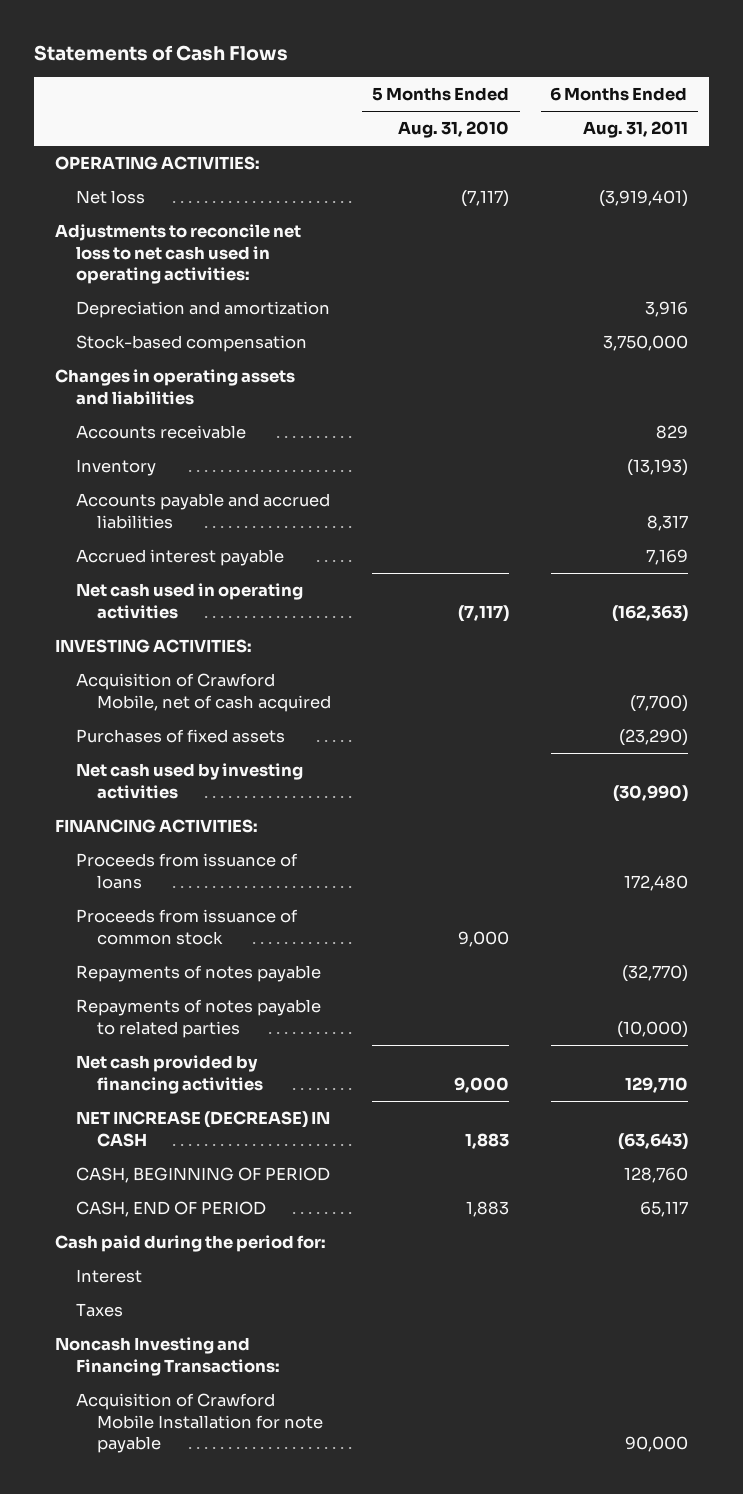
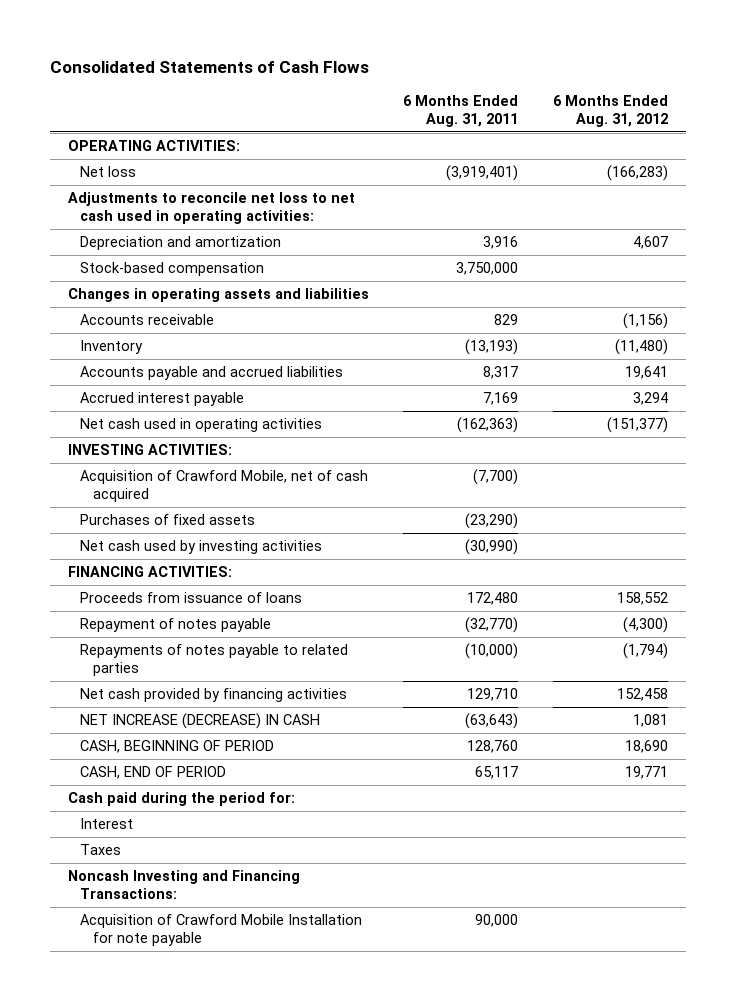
- Statements of Cash Flows
+ Consolidated Statements of Cash Flows
- | 5 Months Ended Aug. 31, 2010 | 6 Months Ended Aug. 31, 2011
+ | 6 Months Ended Aug. 31, 2011 | 6 Months Ended Aug. 31, 2012
- Proceeds from issuance of common stock | 9,000 |
- Repayments of notes payable | | (32,770)
+ Repayment of notes payable | (32,770) | (4,300)

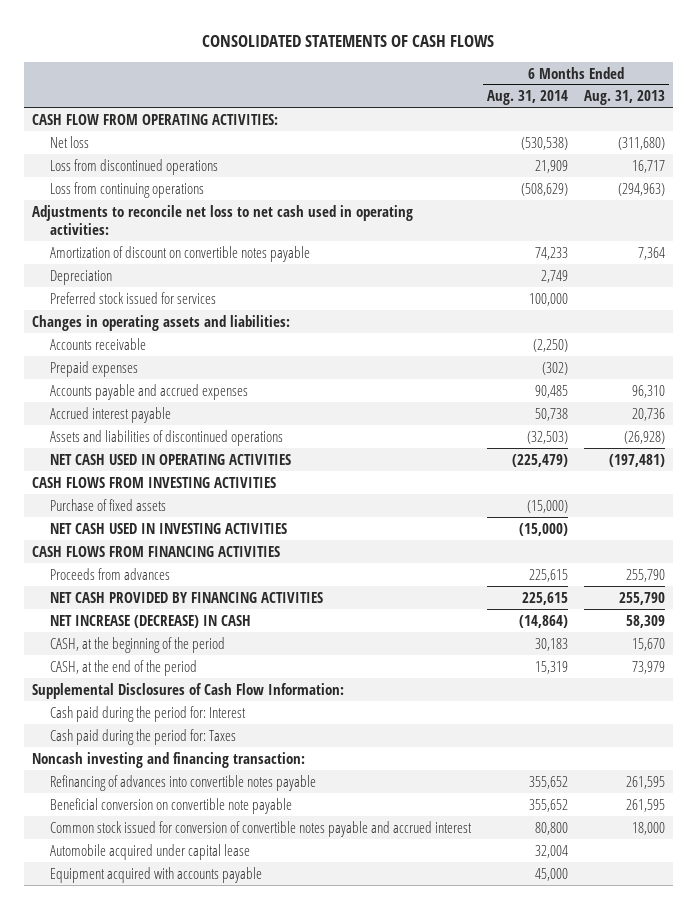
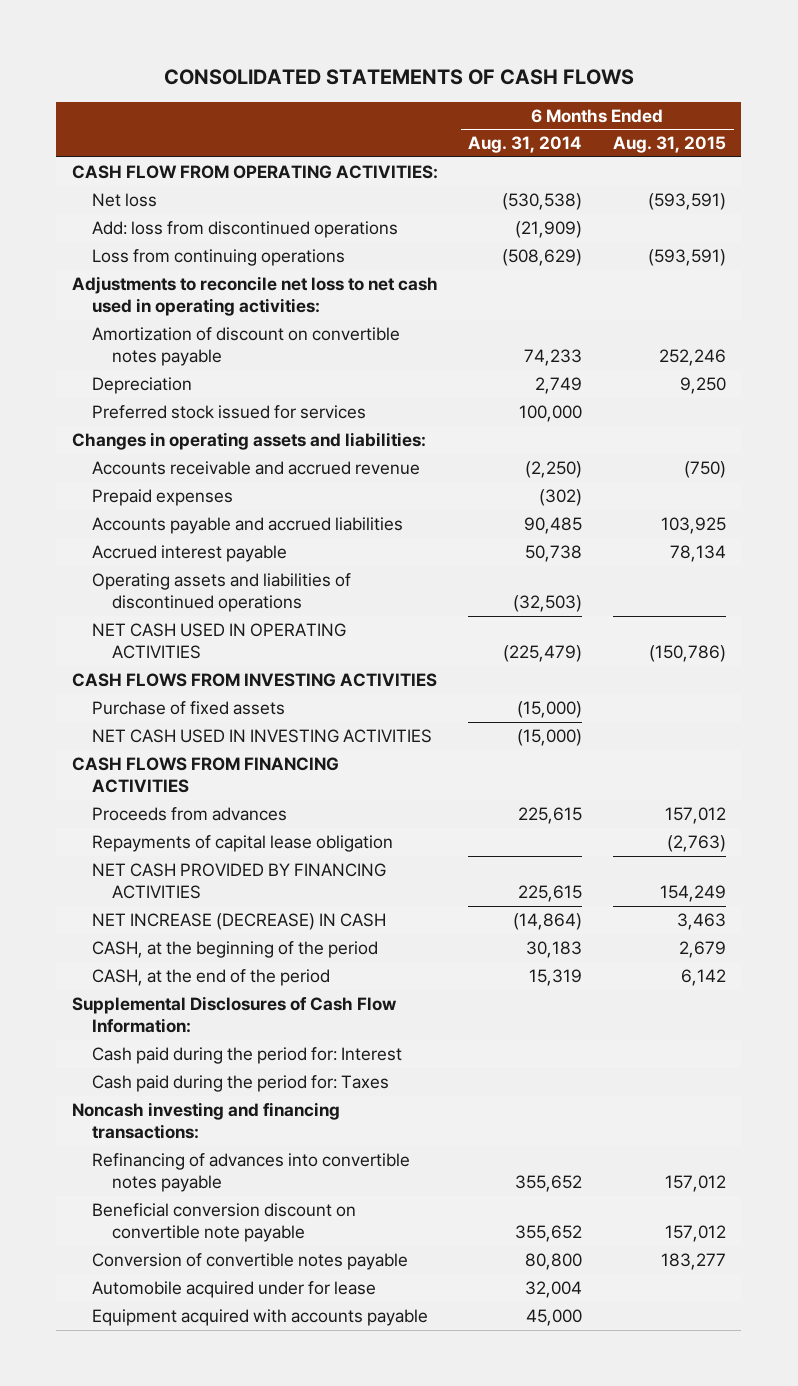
- | 6 Months Ended Aug. 31, 2014 | 6 Months Ended Aug. 31, 2013
+ | 6 Months Ended Aug. 31, 2014 | 6 Months Ended Aug. 31, 2015
- Loss from discontinued operations | 21,909 | 16,717
+ Add: loss from discontinued operations | (21,909) |
- Accounts receivable | (2,250) |
+ Accounts receivable and accrued revenue | (2,250) | (750)
- Accounts payable and accrued expenses | 90,485 | 96,310
+ Accounts payable and accrued liabilities | 90,485 | 103,925
- Assets and liabilities of discontinued operations | (32,503) | (26,928)
+ Operating assets and liabilities of discontinued operations | (32,503) |
+ Repayments of capital lease obligation | | (2,763)
- Noncash investing and financing transaction:
+ Noncash investing and financing transactions:
- Beneficial conversion on convertible note payable | 355,652 | 261,595
- Common stock issued for conversion of convertible notes payable and accrued interest | 80,800 | 18,000
- Automobile acquired under capital lease | 32,004 |
+ Beneficial conversion discount on convertible note payable | 355,652 | 157,012
+ Conversion of convertible notes payable | 80,800 | 183,277
+ Automobile acquired under for lease | 32,004 |

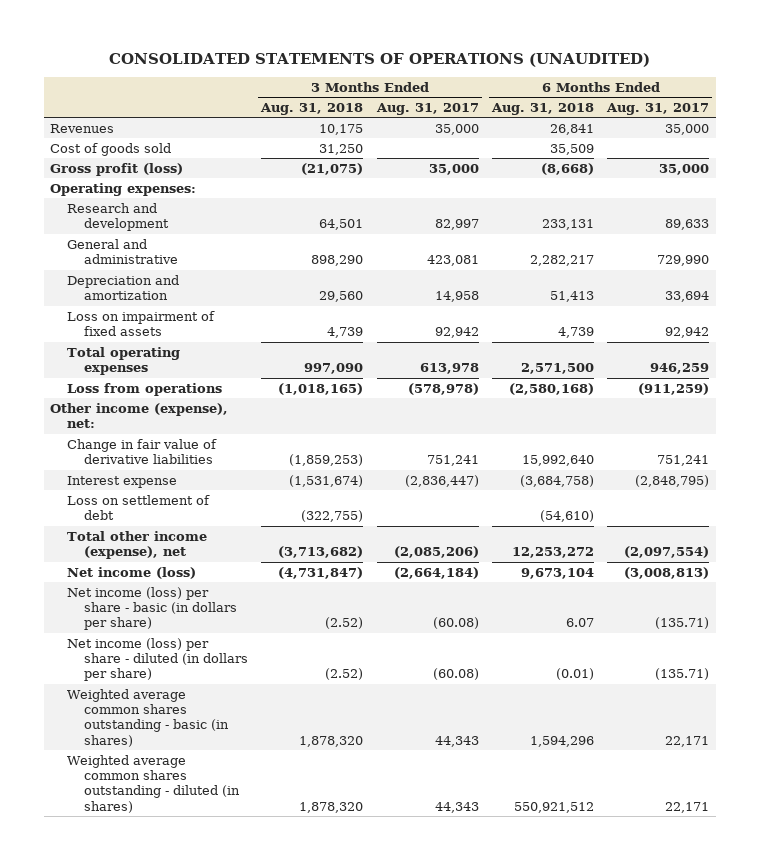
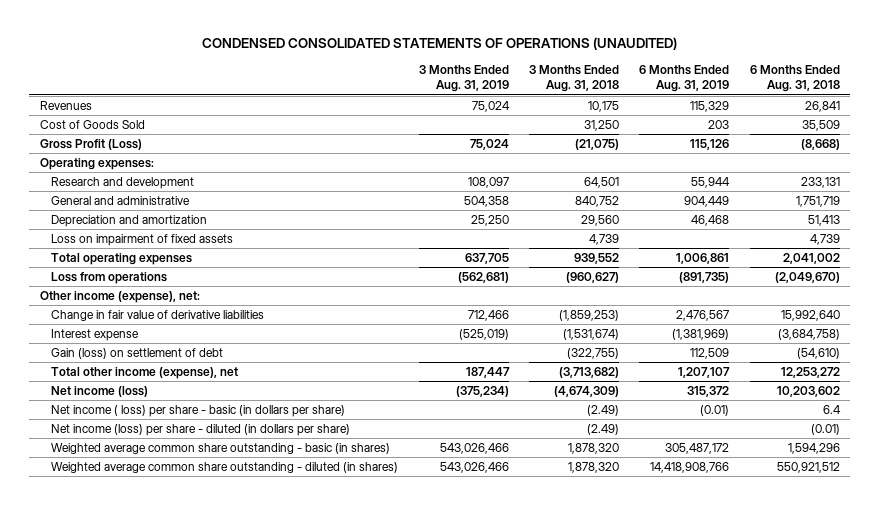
- CONSOLIDATED STATEMENTS OF OPERATIONS (UNAUDITED)
+ CONDENSED CONSOLIDATED STATEMENTS OF OPERATIONS (UNAUDITED)
- | 3 Months Ended Aug. 31, 2018 | 3 Months Ended Aug. 31, 2017 | 6 Months Ended Aug. 31, 2018 | 6 Months Ended Aug. 31, 2017
+ | 3 Months Ended Aug. 31, 2019 | 3 Months Ended Aug. 31, 2018 | 6 Months Ended Aug. 31, 2019 | 6 Months Ended Aug. 31, 2018
- Cost of goods sold | 31,250 | | 35,509 |
- Gross profit (loss) | (21,075) | 35,000 | (8,668) | 35,000
+ Cost of Goods Sold | | 31,250 | 203 | 35,509
+ Gross Profit (Loss) | 75,024 | (21,075) | 115,126 | (8,668)
- General and administrative | 898,290 | 423,081 | 2,282,217 | 729,990
+ General and administrative | 504,358 | 840,752 | 904,449 | 1,751,719
- Total operating expenses | 997,090 | 613,978 | 2,571,500 | 946,259
- Loss from operations | (1,018,165) | (578,978) | (2,580,168) | (911,259)
+ Total operating expenses | 637,705 | 939,552 | 1,006,861 | 2,041,002
+ Loss from operations | (562,681) | (960,627) | (891,735) | (2,049,670)
- Loss on settlement of debt | (322,755) | | (54,610) |
+ Gain (loss) on settlement of debt | | (322,755) | 112,509 | (54,610)
- Net income (loss) | (4,731,847) | (2,664,184) | 9,673,104 | (3,008,813)
- Net income (loss) per share - basic (in dollars per share) | (2.52) | (60.08) | 6.07 | (135.71)
- Net income (loss) per share - diluted (in dollars per share) | (2.52) | (60.08) | (0.01) | (135.71)
- Weighted average common shares outstanding - basic (in shares) | 1,878,320 | 44,343 | 1,594,296 | 22,171
- Weighted average common shares outstanding - diluted (in shares) | 1,878,320 | 44,343 | 550,921,512 | 22,171
+ Net income (loss) | (375,234) | (4,674,309) | 315,372 | 10,203,602
+ Net income ( loss) per share - basic (in dollars per share) | | (2.49) | (0.01) | 6.4
+ Net income (loss) per share - diluted (in dollars per share) | | (2.49) | | (0.01)
+ Weighted average common share outstanding - basic (in shares) | 543,026,466 | 1,878,320 | 305,487,172 | 1,594,296
+ Weighted average common share outstanding - diluted (in shares) | 543,026,466 | 1,878,320 | 14,418,908,766 | 550,921,512

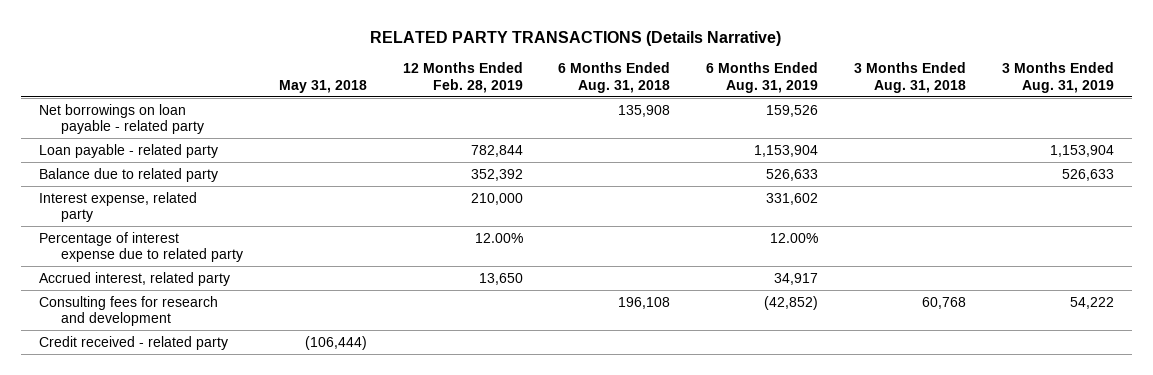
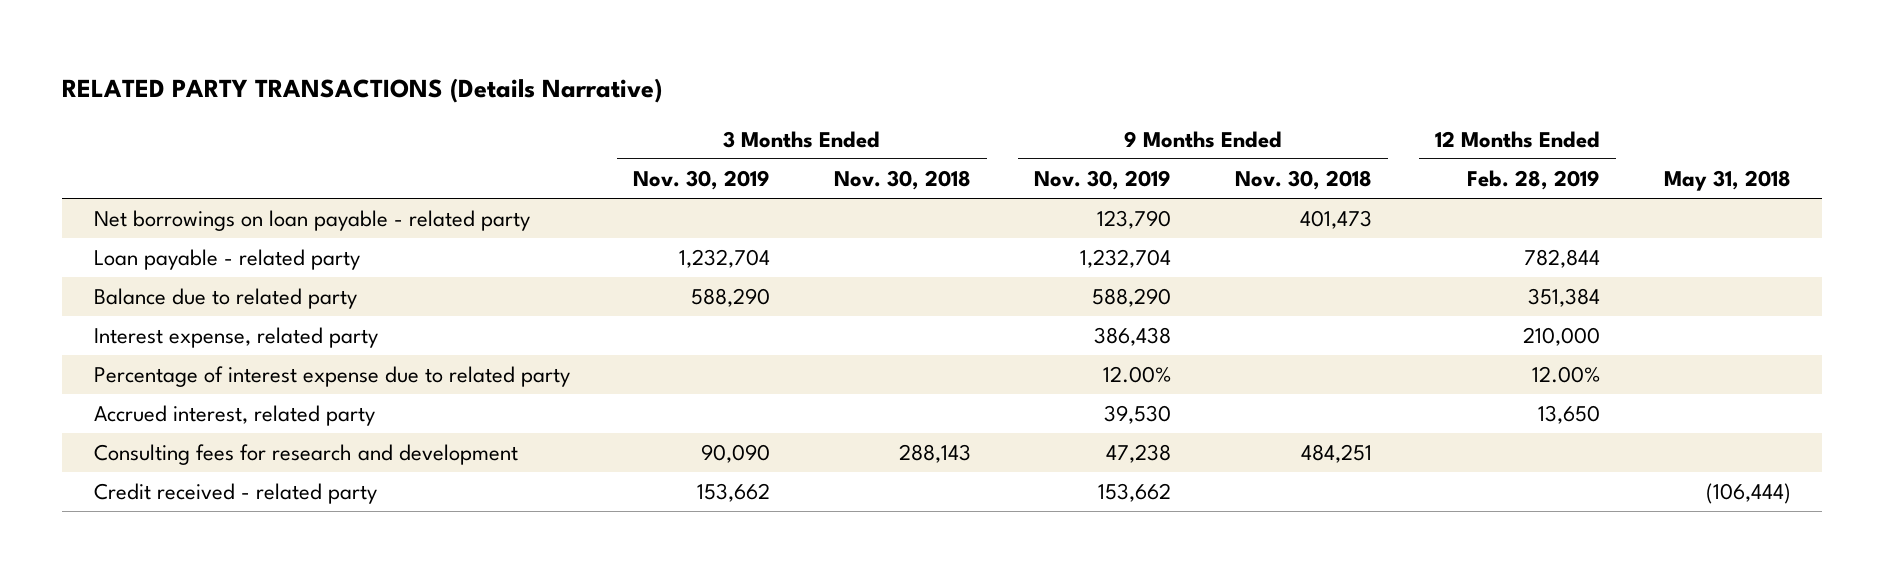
- | May 31, 2018 | 12 Months Ended Feb. 28, 2019 | 6 Months Ended Aug. 31, 2018 | 6 Months Ended Aug. 31, 2019 | 3 Months Ended Aug. 31, 2018 | 3 Months Ended Aug. 31, 2019
+ | 3 Months Ended Nov. 30, 2019 | 3 Months Ended Nov. 30, 2018 | 9 Months Ended Nov. 30, 2019 | 9 Months Ended Nov. 30, 2018 | 12 Months Ended Feb. 28, 2019 | May 31, 2018
- Balance due to related party | | 352,392 | | 526,633 | | 526,633
+ Balance due to related party | 588,290 | | 588,290 | | 351,384 |

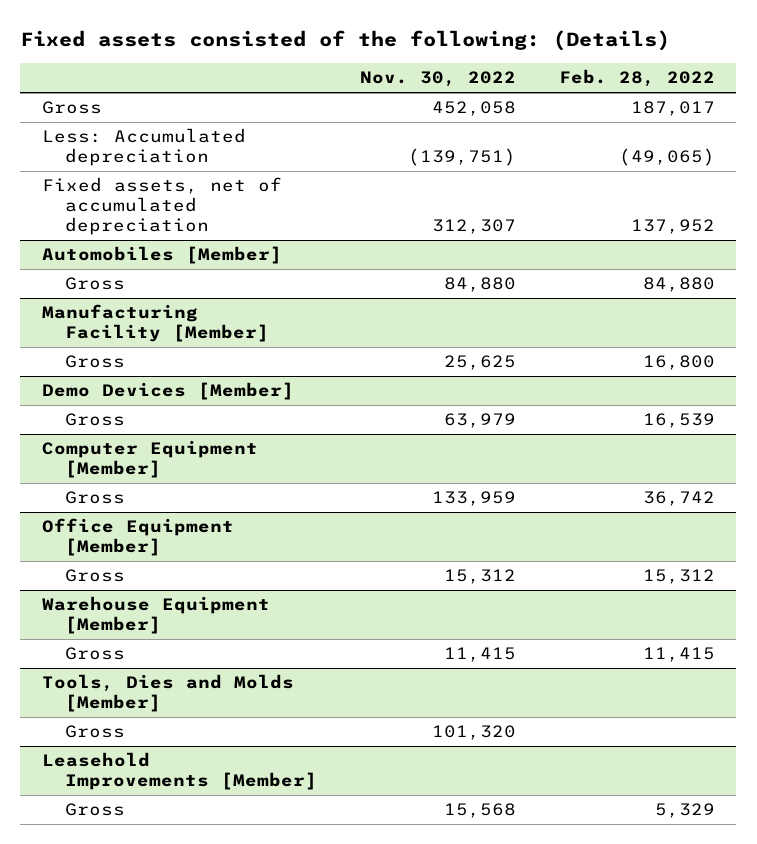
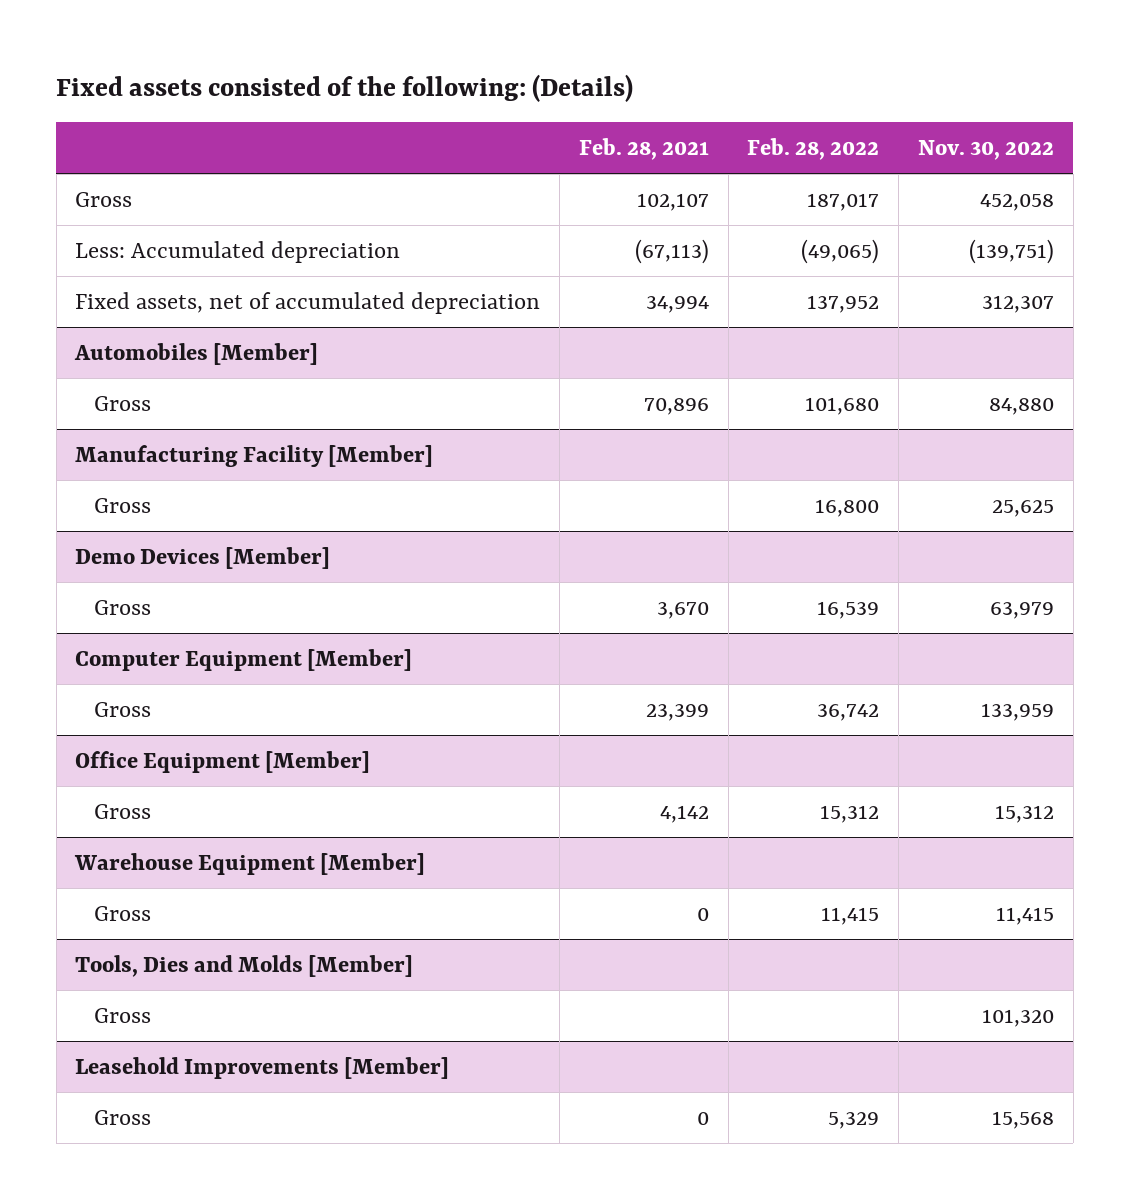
- | Nov. 30, 2022 | Feb. 28, 2022
+ | Feb. 28, 2021 | Feb. 28, 2022 | Nov. 30, 2022
@ Automobiles [Member]
- Gross | 84,880 | 84,880
+ Gross | 70,896 | 101,680 | 84,880

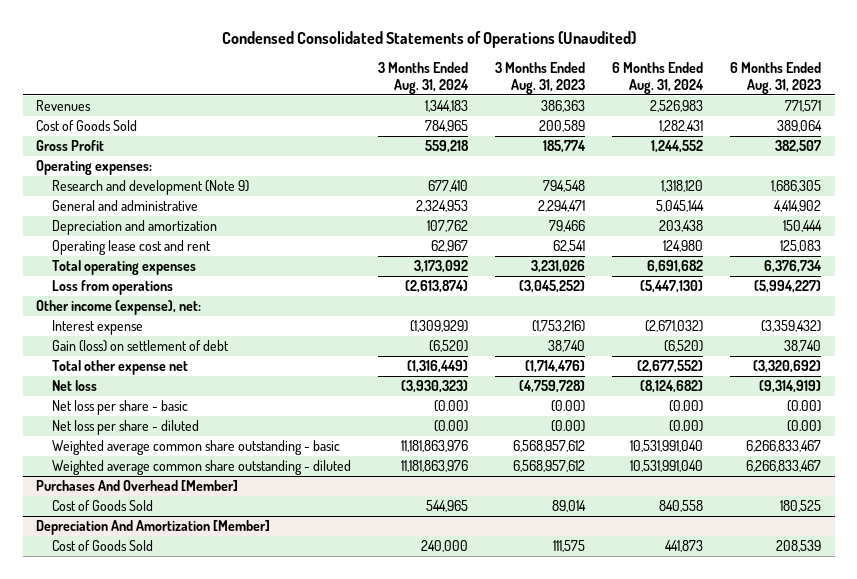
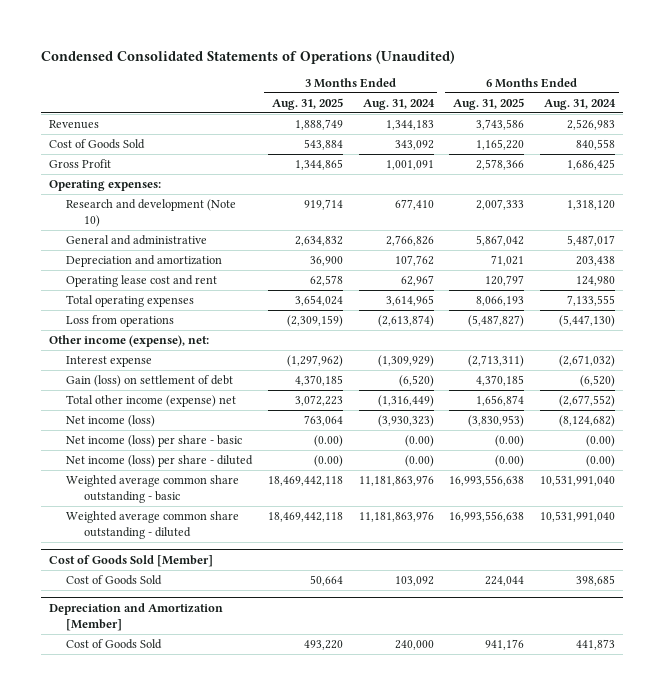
- | 3 Months Ended Aug. 31, 2024 | 3 Months Ended Aug. 31, 2023 | 6 Months Ended Aug. 31, 2024 | 6 Months Ended Aug. 31, 2023
+ | 3 Months Ended Aug. 31, 2025 | 3 Months Ended Aug. 31, 2024 | 6 Months Ended Aug. 31, 2025 | 6 Months Ended Aug. 31, 2024
- Cost of Goods Sold | 784,965 | 200,589 | 1,282,431 | 389,064
- Gross Profit | 559,218 | 185,774 | 1,244,552 | 382,507
+ Cost of Goods Sold | 543,884 | 343,092 | 1,165,220 | 840,558
+ Gross Profit | 1,344,865 | 1,001,091 | 2,578,366 | 1,686,425
- Research and development (Note 9) | 677,410 | 794,548 | 1,318,120 | 1,686,305
- General and administrative | 2,324,953 | 2,294,471 | 5,045,144 | 4,414,902
+ Research and development (Note 10) | 919,714 | 677,410 | 2,007,333 | 1,318,120
+ General and administrative | 2,634,832 | 2,766,826 | 5,867,042 | 5,487,017
- Total operating expenses | 3,173,092 | 3,231,026 | 6,691,682 | 6,376,734
+ Total operating expenses | 3,654,024 | 3,614,965 | 8,066,193 | 7,133,555
- Total other expense net | (1,316,449) | (1,714,476) | (2,677,552) | (3,320,692)
- Net loss | (3,930,323) | (4,759,728) | (8,124,682) | (9,314,919)
- Net loss per share - basic | (0.00) | (0.00) | (0.00) | (0.00)
- Net loss per share - diluted | (0.00) | (0.00) | (0.00) | (0.00)
+ Total other income (expense) net | 3,072,223 | (1,316,449) | 1,656,874 | (2,677,552)
+ Net income (loss) | 763,064 | (3,930,323) | (3,830,953) | (8,124,682)
+ Net income (loss) per share - basic | (0.00) | (0.00) | (0.00) | (0.00)
+ Net income (loss) per share - diluted | (0.00) | (0.00) | (0.00) | (0.00)
- Purchases And Overhead [Member]
- Cost of Goods Sold | 544,965 | 89,014 | 840,558 | 180,525
- Depreciation And Amortization [Member]
+ Cost of Goods Sold [Member]
+ Cost of Goods Sold | 50,664 | 103,092 | 224,044 | 398,685
+ Depreciation and Amortization [Member]

